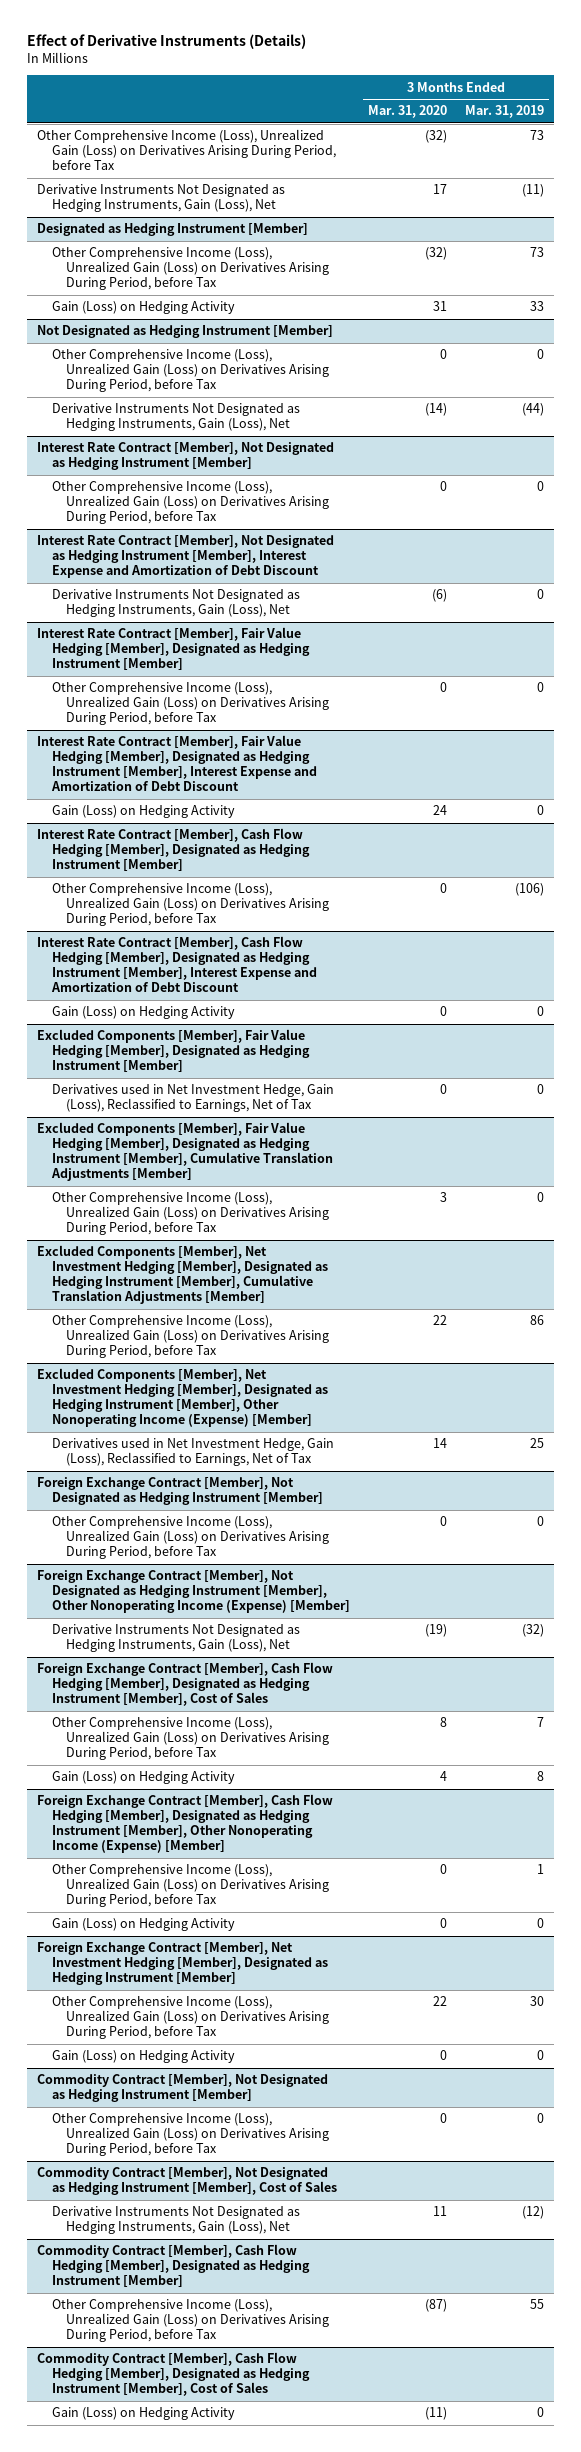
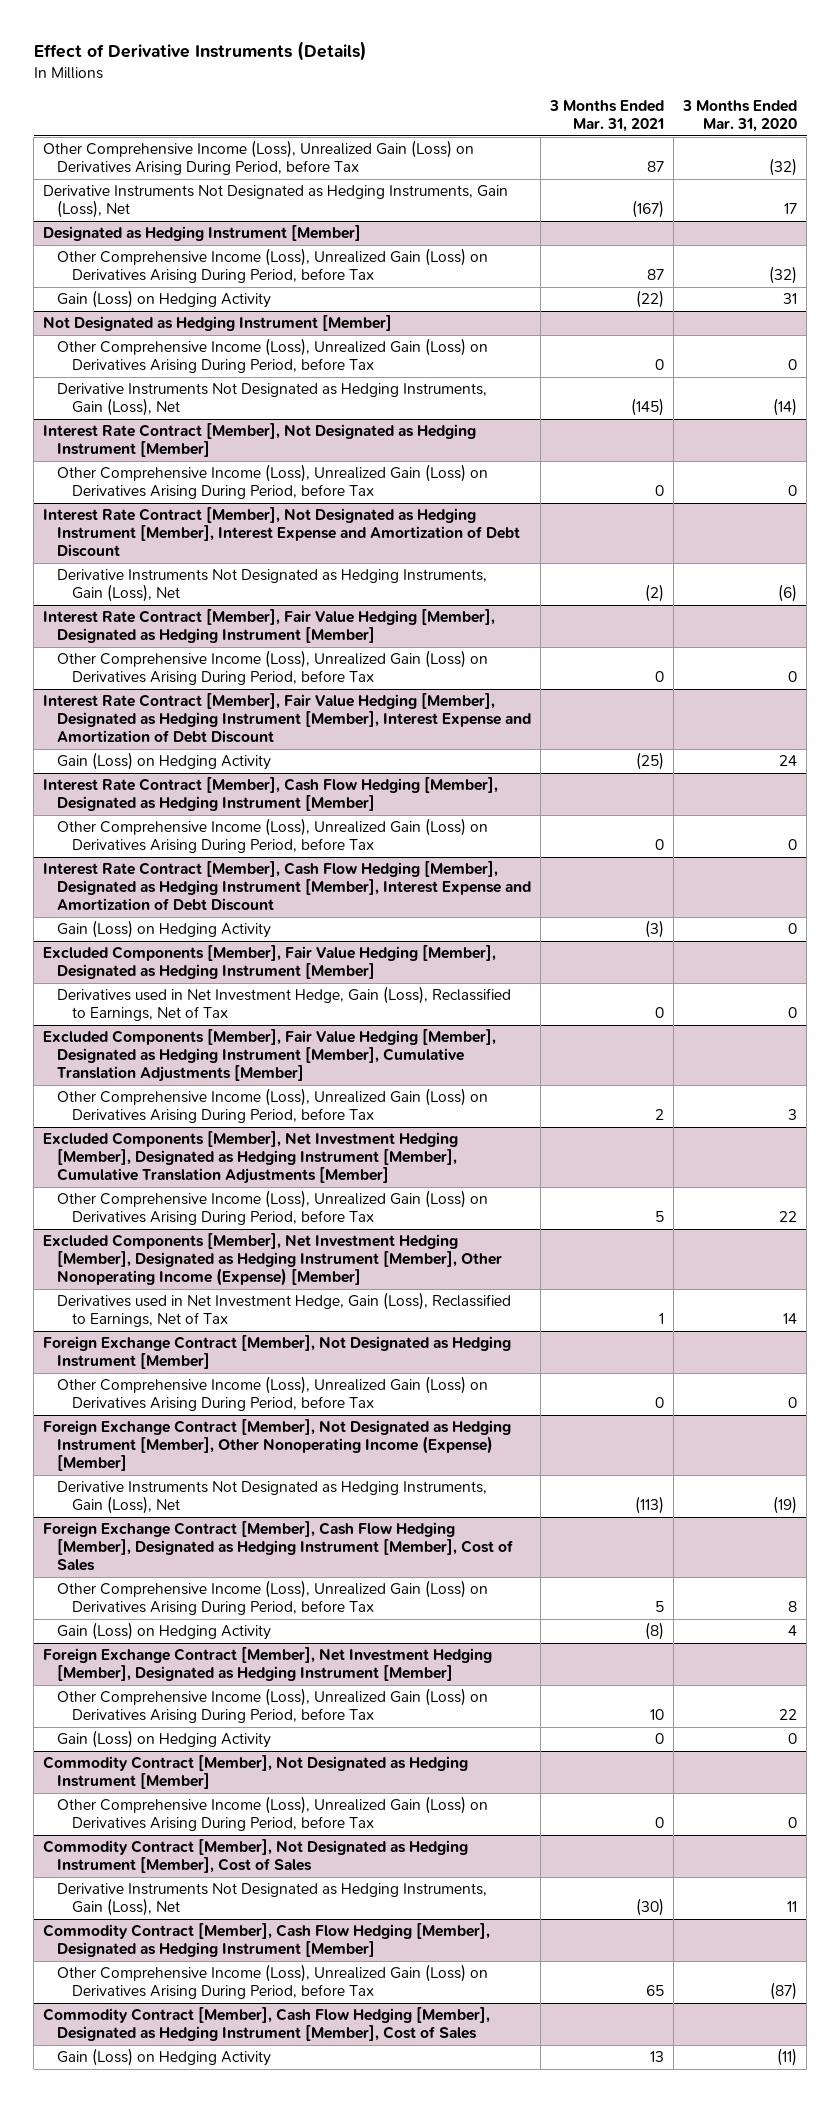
- | 3 Months Ended Mar. 31, 2020 | 3 Months Ended Mar. 31, 2019
+ | 3 Months Ended Mar. 31, 2021 | 3 Months Ended Mar. 31, 2020
- Foreign Exchange Contract [Member], Cash Flow Hedging [Member], Designated as Hedging Instrument [Member], Other Nonoperating Income (Expense) [Member]
- Other Comprehensive Income (Loss), Unrealized Gain (Loss) on Derivatives Arising During Period, before Tax | 0 | 1
- Gain (Loss) on Hedging Activity | 0 | 0

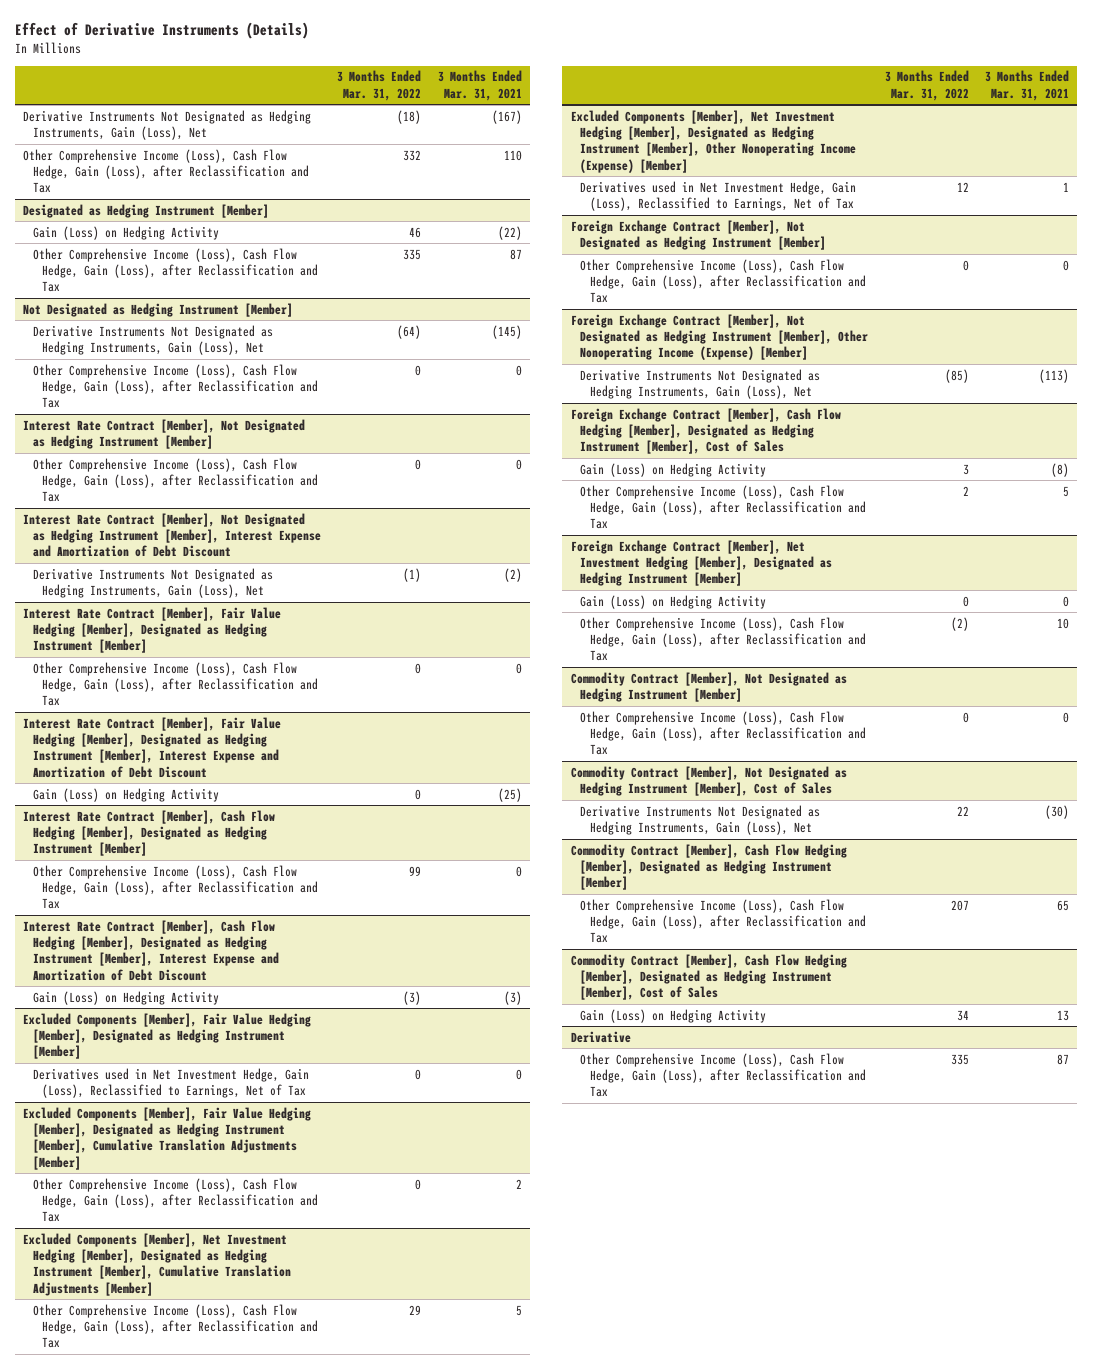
- | 3 Months Ended Mar. 31, 2021 | 3 Months Ended Mar. 31, 2020
+ | 3 Months Ended Mar. 31, 2022 | 3 Months Ended Mar. 31, 2021
- Other Comprehensive Income (Loss), Unrealized Gain (Loss) on Derivatives Arising During Period, before Tax | 87 | (32)
+ Other Comprehensive Income (Loss), Cash Flow Hedge, Gain (Loss), after Reclassification and Tax | 332 | 110
@ Designated as Hedging Instrument [Member]
- Other Comprehensive Income (Loss), Unrealized Gain (Loss) on Derivatives Arising During Period, before Tax | 87 | (32)
+ Other Comprehensive Income (Loss), Cash Flow Hedge, Gain (Loss), after Reclassification and Tax | 335 | 87
@ Not Designated as Hedging Instrument [Member]
- Other Comprehensive Income (Loss), Unrealized Gain (Loss) on Derivatives Arising During Period, before Tax | 0 | 0
+ Other Comprehensive Income (Loss), Cash Flow Hedge, Gain (Loss), after Reclassification and Tax | 0 | 0
@ Interest Rate Contract [Member], Not Designated as Hedging Instrument [Member]
- Other Comprehensive Income (Loss), Unrealized Gain (Loss) on Derivatives Arising During Period, before Tax | 0 | 0
+ Other Comprehensive Income (Loss), Cash Flow Hedge, Gain (Loss), after Reclassification and Tax | 0 | 0
@ Interest Rate Contract [Member], Fair Value Hedging [Member], Designated as Hedging Instrument [Member]
- Other Comprehensive Income (Loss), Unrealized Gain (Loss) on Derivatives Arising During Period, before Tax | 0 | 0
+ Other Comprehensive Income (Loss), Cash Flow Hedge, Gain (Loss), after Reclassification and Tax | 0 | 0
@ Interest Rate Contract [Member], Cash Flow Hedging [Member], Designated as Hedging Instrument [Member]
- Other Comprehensive Income (Loss), Unrealized Gain (Loss) on Derivatives Arising During Period, before Tax | 0 | 0
+ Other Comprehensive Income (Loss), Cash Flow Hedge, Gain (Loss), after Reclassification and Tax | 99 | 0
@ Excluded Components [Member], Fair Value Hedging [Member], Designated as Hedging Instrument [Member], Cumulative Translation Adjustments [Member]
- Other Comprehensive Income (Loss), Unrealized Gain (Loss) on Derivatives Arising During Period, before Tax | 2 | 3
+ Other Comprehensive Income (Loss), Cash Flow Hedge, Gain (Loss), after Reclassification and Tax | 0 | 2
@ Excluded Components [Member], Net Investment Hedging [Member], Designated as Hedging Instrument [Member], Cumulative Translation Adjustments [Member]
- Other Comprehensive Income (Loss), Unrealized Gain (Loss) on Derivatives Arising During Period, before Tax | 5 | 22
+ Other Comprehensive Income (Loss), Cash Flow Hedge, Gain (Loss), after Reclassification and Tax | 29 | 5
@ Foreign Exchange Contract [Member], Not Designated as Hedging Instrument [Member]
- Other Comprehensive Income (Loss), Unrealized Gain (Loss) on Derivatives Arising During Period, before Tax | 0 | 0
+ Other Comprehensive Income (Loss), Cash Flow Hedge, Gain (Loss), after Reclassification and Tax | 0 | 0
@ Foreign Exchange Contract [Member], Cash Flow Hedging [Member], Designated as Hedging Instrument [Member], Cost of Sales
- Other Comprehensive Income (Loss), Unrealized Gain (Loss) on Derivatives Arising During Period, before Tax | 5 | 8
+ Other Comprehensive Income (Loss), Cash Flow Hedge, Gain (Loss), after Reclassification and Tax | 2 | 5
@ Foreign Exchange Contract [Member], Net Investment Hedging [Member], Designated as Hedging Instrument [Member]
- Other Comprehensive Income (Loss), Unrealized Gain (Loss) on Derivatives Arising During Period, before Tax | 10 | 22
+ Other Comprehensive Income (Loss), Cash Flow Hedge, Gain (Loss), after Reclassification and Tax | (2) | 10
@ Commodity Contract [Member], Not Designated as Hedging Instrument [Member]
- Other Comprehensive Income (Loss), Unrealized Gain (Loss) on Derivatives Arising During Period, before Tax | 0 | 0
+ Other Comprehensive Income (Loss), Cash Flow Hedge, Gain (Loss), after Reclassification and Tax | 0 | 0
@ Commodity Contract [Member], Cash Flow Hedging [Member], Designated as Hedging Instrument [Member]
- Other Comprehensive Income (Loss), Unrealized Gain (Loss) on Derivatives Arising During Period, before Tax | 65 | (87)
+ Other Comprehensive Income (Loss), Cash Flow Hedge, Gain (Loss), after Reclassification and Tax | 207 | 65
+ Derivative
+ Other Comprehensive Income (Loss), Cash Flow Hedge, Gain (Loss), after Reclassification and Tax | 335 | 87

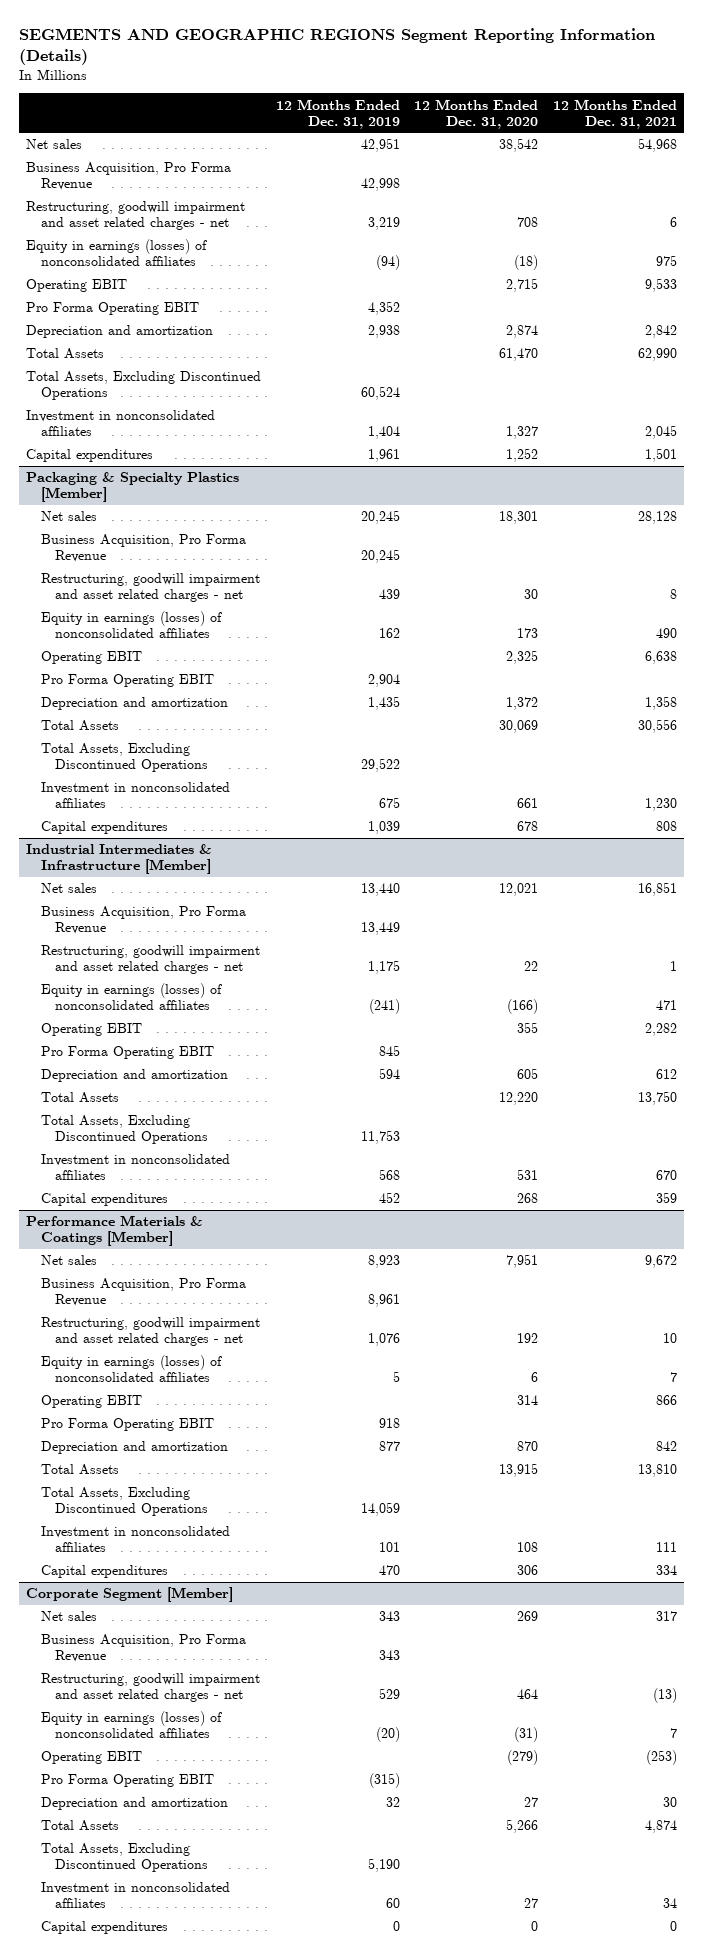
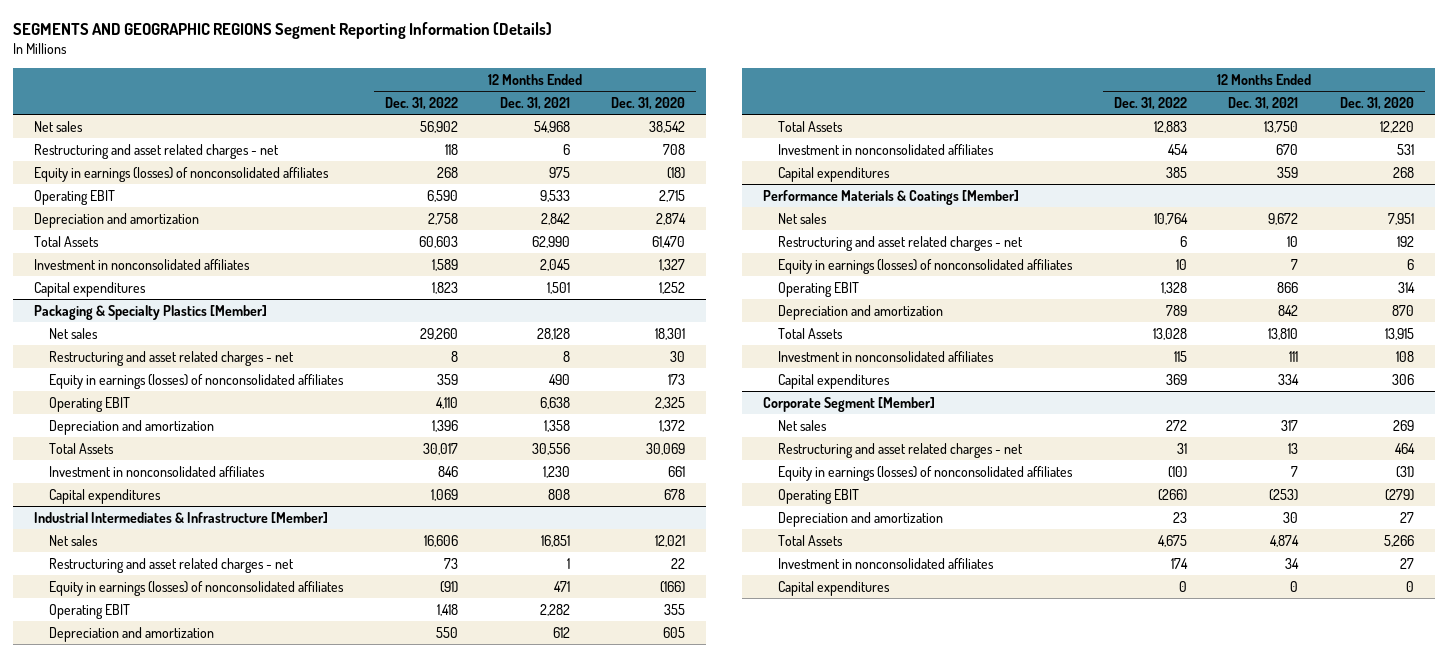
- | 12 Months Ended Dec. 31, 2019 | 12 Months Ended Dec. 31, 2020 | 12 Months Ended Dec. 31, 2021
+ | 12 Months Ended Dec. 31, 2022 | 12 Months Ended Dec. 31, 2021 | 12 Months Ended Dec. 31, 2020
- Business Acquisition, Pro Forma Revenue | 42,998 | |
- Restructuring, goodwill impairment and asset related charges - net | 3,219 | 708 | 6
+ Restructuring and asset related charges - net | 118 | 6 | 708
- Pro Forma Operating EBIT | 4,352 | |
- Total Assets, Excluding Discontinued Operations | 60,524 | |
@ Packaging & Specialty Plastics [Member]
- Business Acquisition, Pro Forma Revenue | 20,245 | |
- Restructuring, goodwill impairment and asset related charges - net | 439 | 30 | 8
+ Restructuring and asset related charges - net | 8 | 8 | 30
- Pro Forma Operating EBIT | 2,904 | |
- Total Assets, Excluding Discontinued Operations | 29,522 | |
@ Industrial Intermediates & Infrastructure [Member]
- Business Acquisition, Pro Forma Revenue | 13,449 | |
- Restructuring, goodwill impairment and asset related charges - net | 1,175 | 22 | 1
+ Restructuring and asset related charges - net | 73 | 1 | 22
- Pro Forma Operating EBIT | 845 | |
- Total Assets, Excluding Discontinued Operations | 11,753 | |
@ Performance Materials & Coatings [Member]
- Business Acquisition, Pro Forma Revenue | 8,961 | |
- Restructuring, goodwill impairment and asset related charges - net | 1,076 | 192 | 10
+ Restructuring and asset related charges - net | 6 | 10 | 192
- Pro Forma Operating EBIT | 918 | |
- Total Assets, Excluding Discontinued Operations | 14,059 | |
@ Corporate Segment [Member]
- Business Acquisition, Pro Forma Revenue | 343 | |
- Restructuring, goodwill impairment and asset related charges - net | 529 | 464 | (13)
+ Restructuring and asset related charges - net | 31 | 13 | 464
- Pro Forma Operating EBIT | (315) | |
- Total Assets, Excluding Discontinued Operations | 5,190 | |

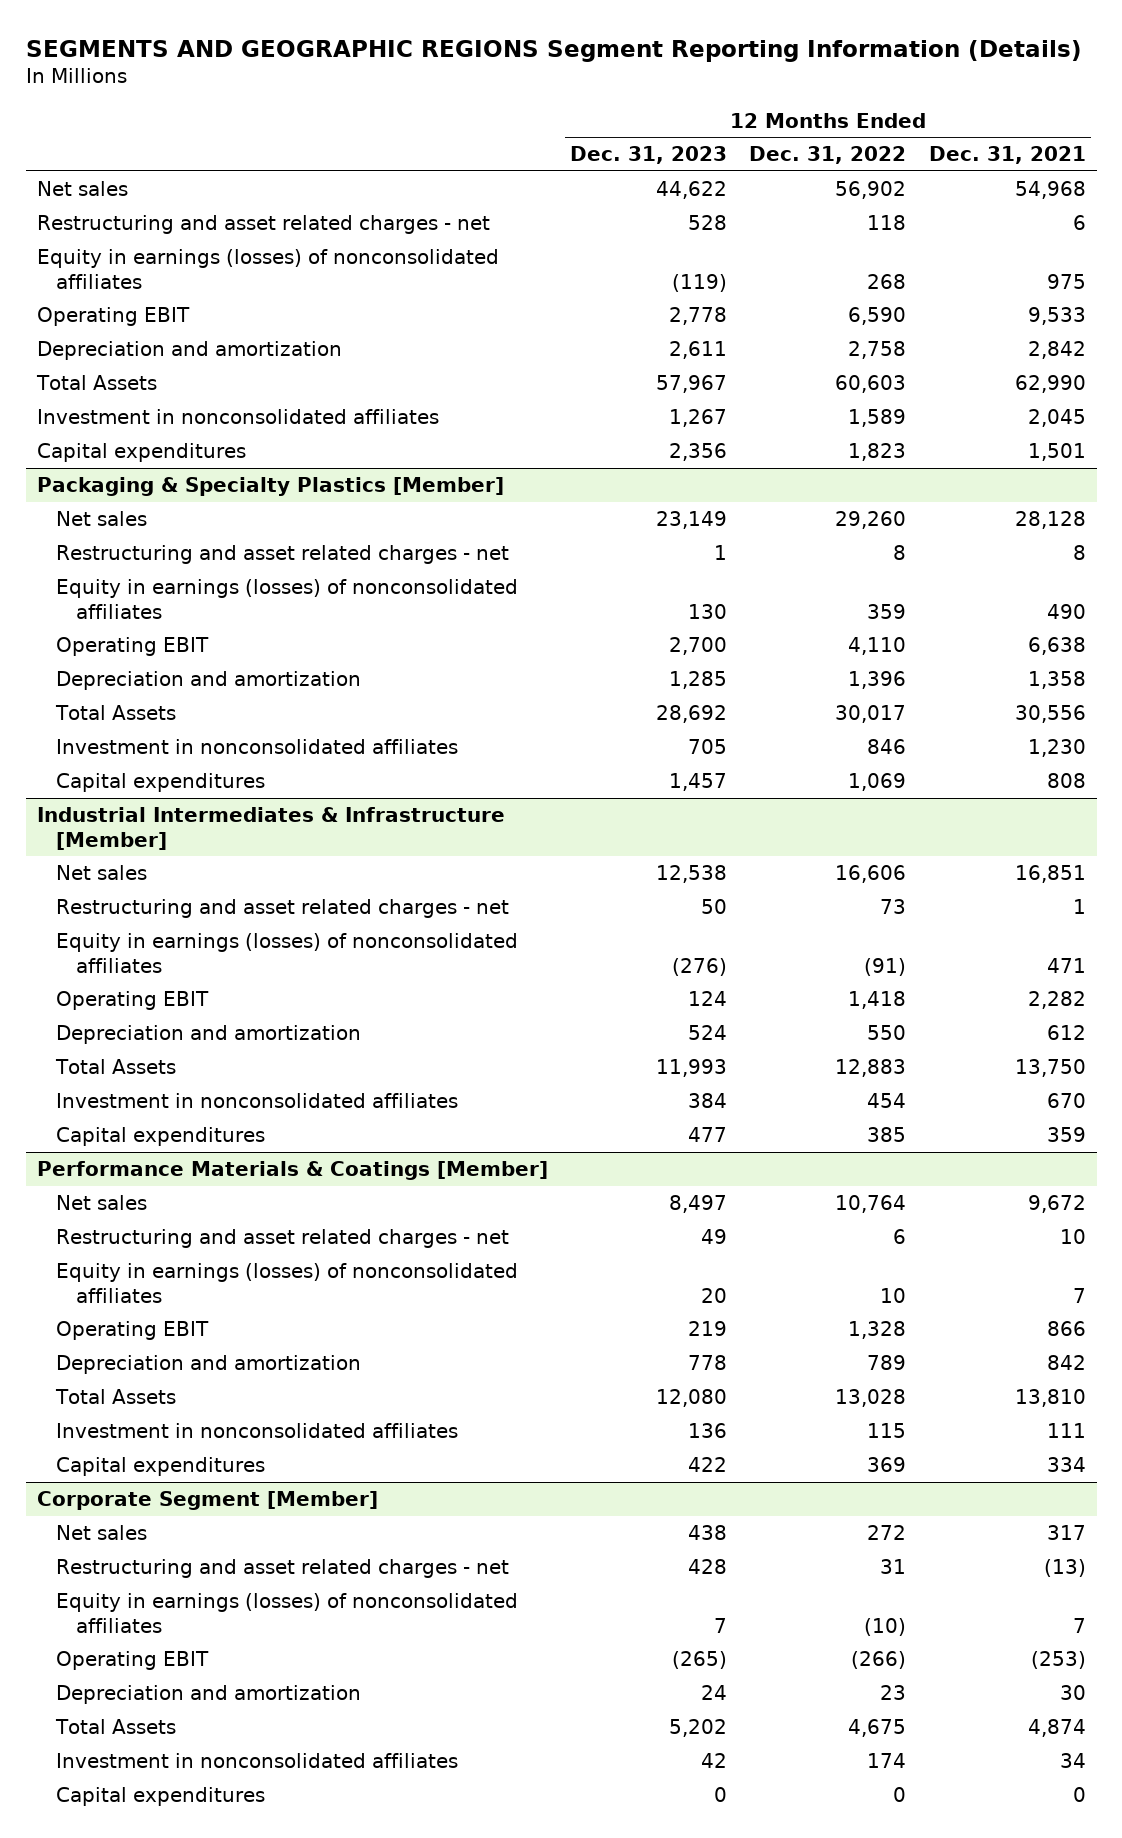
- | 12 Months Ended Dec. 31, 2022 | 12 Months Ended Dec. 31, 2021 | 12 Months Ended Dec. 31, 2020
+ | 12 Months Ended Dec. 31, 2023 | 12 Months Ended Dec. 31, 2022 | 12 Months Ended Dec. 31, 2021
@ Corporate Segment [Member]
- Restructuring and asset related charges - net | 31 | 13 | 464
+ Restructuring and asset related charges - net | 428 | 31 | (13)

